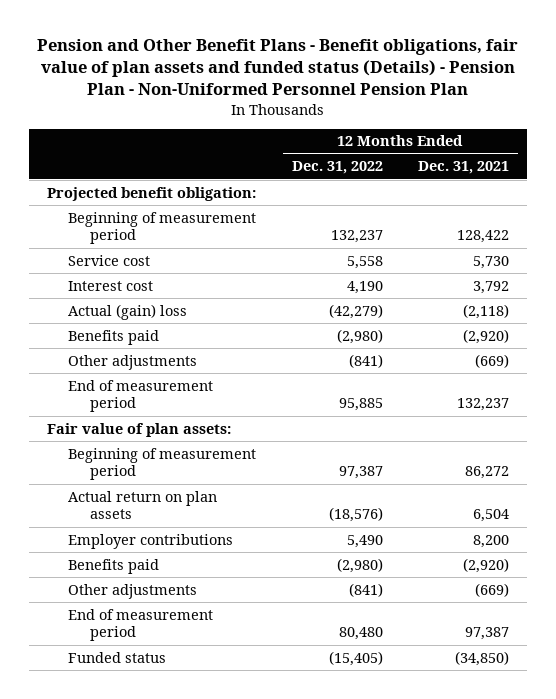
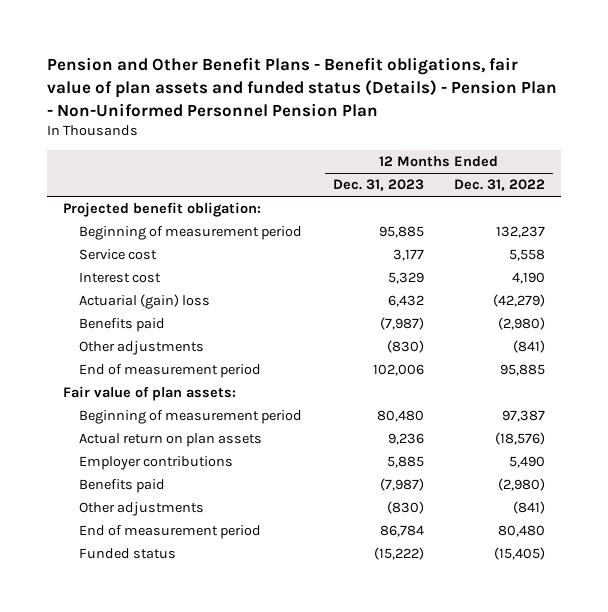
- | 12 Months Ended Dec. 31, 2022 | 12 Months Ended Dec. 31, 2021
+ | 12 Months Ended Dec. 31, 2023 | 12 Months Ended Dec. 31, 2022
- Actual (gain) loss | (42,279) | (2,118)
+ Actuarial (gain) loss | 6,432 | (42,279)

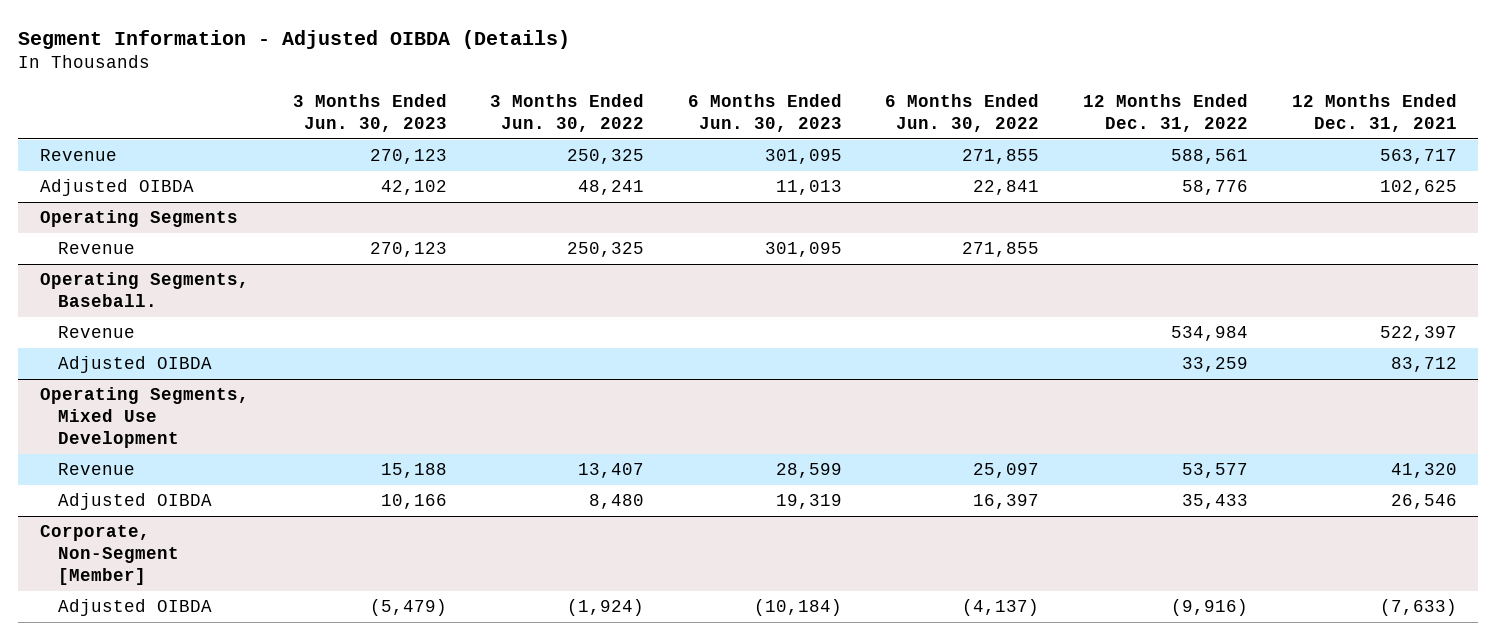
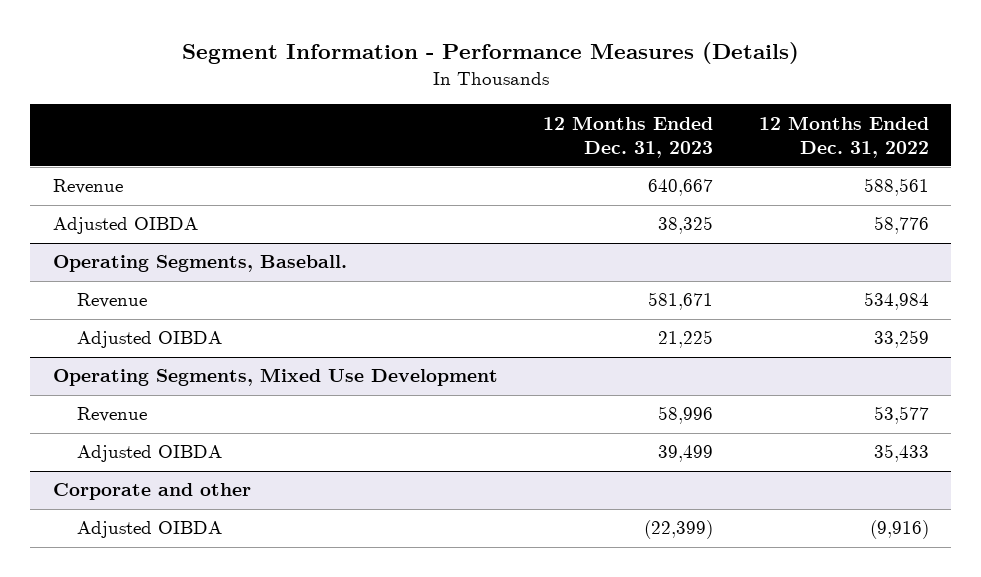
- Segment Information - Adjusted OIBDA (Details)
+ Segment Information - Performance Measures (Details)
- | 3 Months Ended Jun. 30, 2023 | 3 Months Ended Jun. 30, 2022 | 6 Months Ended Jun. 30, 2023 | 6 Months Ended Jun. 30, 2022 | 12 Months Ended Dec. 31, 2022 | 12 Months Ended Dec. 31, 2021
+ | 12 Months Ended Dec. 31, 2023 | 12 Months Ended Dec. 31, 2022
- Operating Segments
- Revenue | 270,123 | 250,325 | 301,095 | 271,855 | |
- Corporate, Non-Segment [Member]
+ Corporate and other

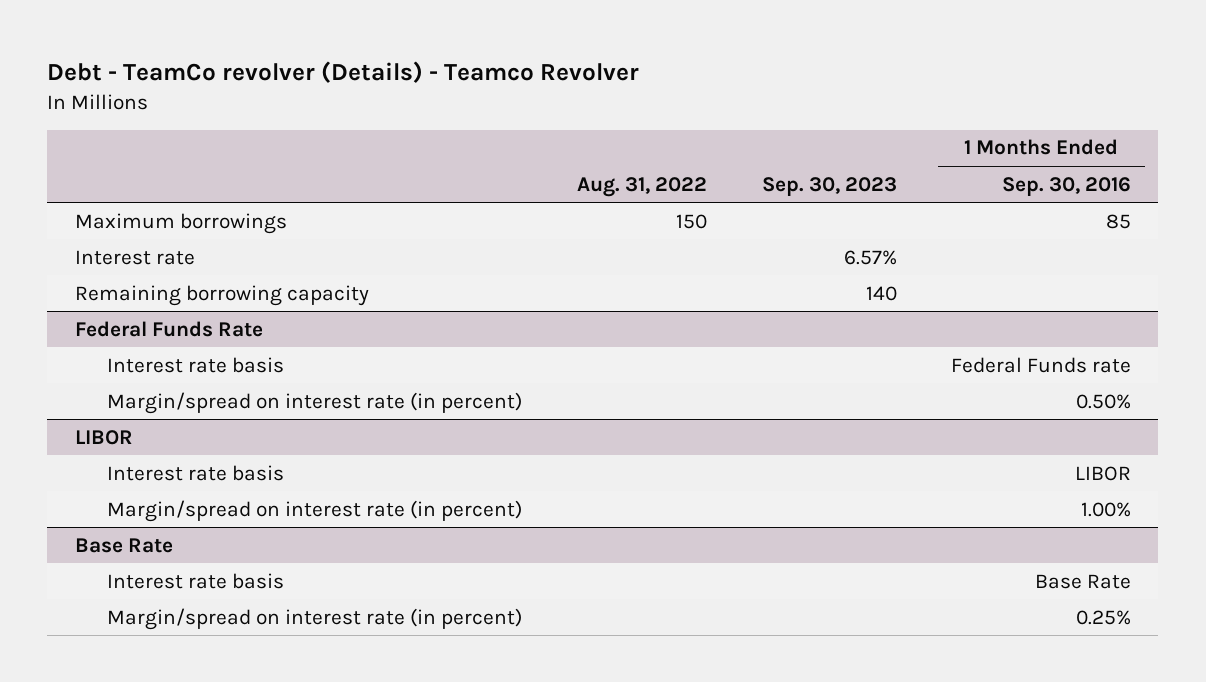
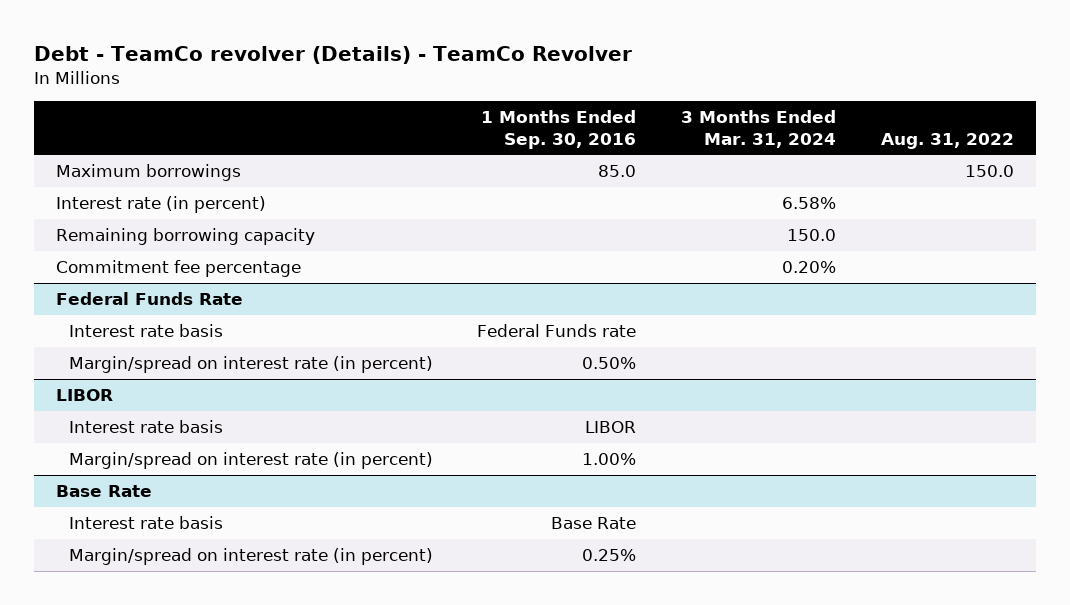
- Debt - TeamCo revolver (Details) - Teamco Revolver
+ Debt - TeamCo revolver (Details) - TeamCo Revolver
- | Aug. 31, 2022 | Sep. 30, 2023 | 1 Months Ended Sep. 30, 2016
+ | 1 Months Ended Sep. 30, 2016 | 3 Months Ended Mar. 31, 2024 | Aug. 31, 2022
- Maximum borrowings | 150 | | 85
- Interest rate | | 6.57% |
+ Maximum borrowings | 85.0 | | 150.0
+ Interest rate (in percent) | | 6.58% |
+ Commitment fee percentage | | 0.20% |

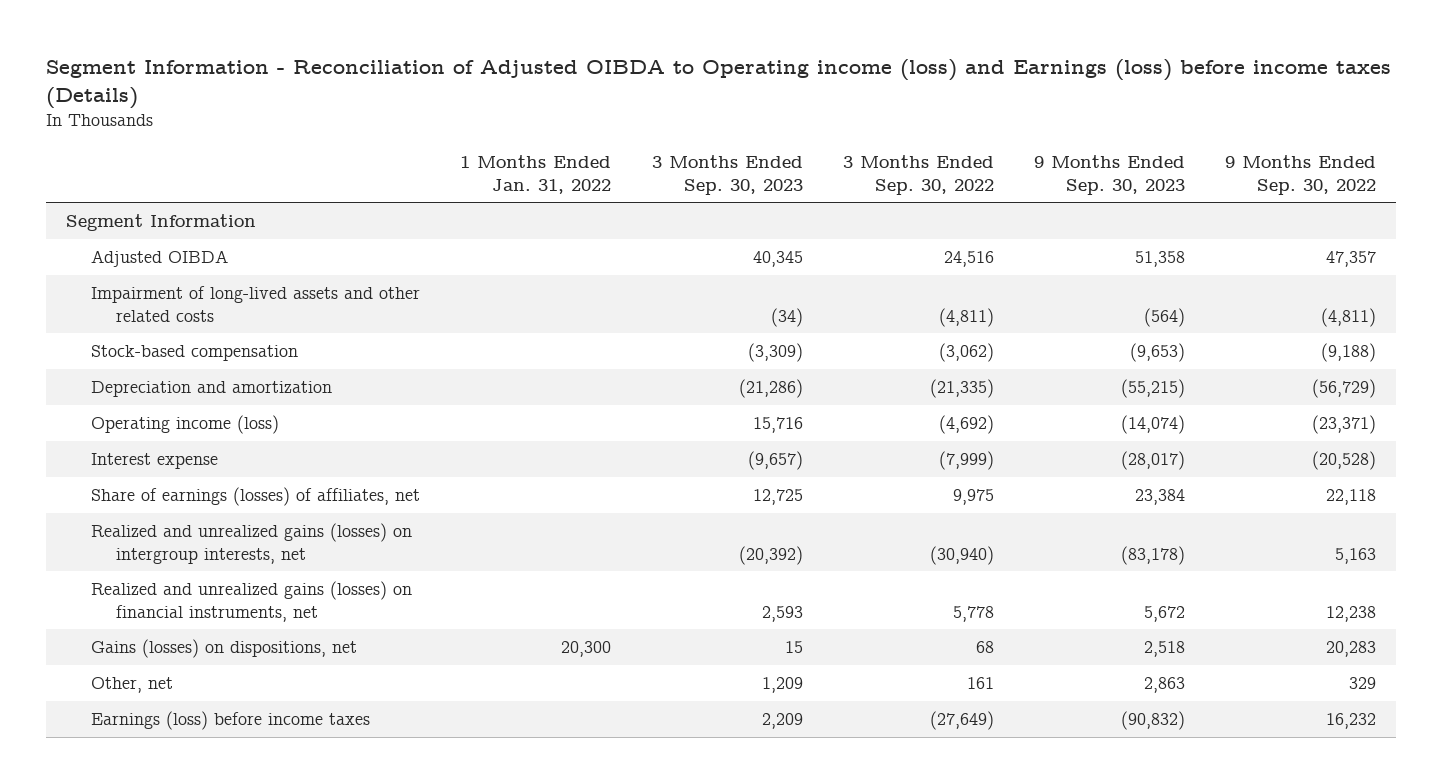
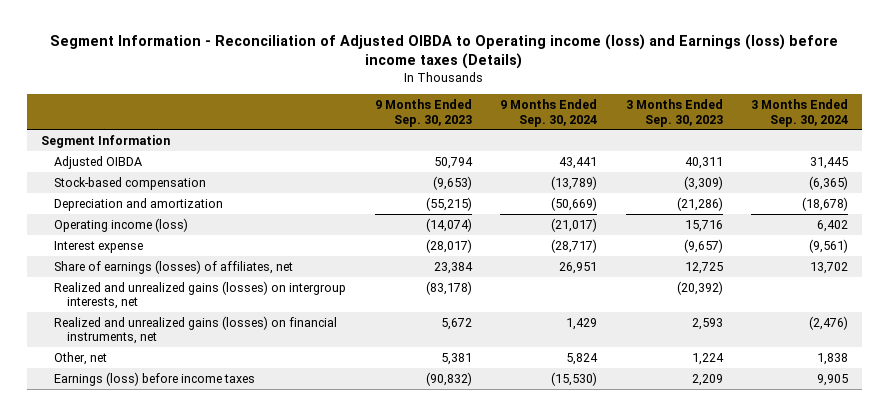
- | 1 Months Ended Jan. 31, 2022 | 3 Months Ended Sep. 30, 2023 | 3 Months Ended Sep. 30, 2022 | 9 Months Ended Sep. 30, 2023 | 9 Months Ended Sep. 30, 2022
+ | 9 Months Ended Sep. 30, 2023 | 9 Months Ended Sep. 30, 2024 | 3 Months Ended Sep. 30, 2023 | 3 Months Ended Sep. 30, 2024
- Adjusted OIBDA | | 40,345 | 24,516 | 51,358 | 47,357
- Impairment of long-lived assets and other related costs | | (34) | (4,811) | (564) | (4,811)
+ Adjusted OIBDA | 50,794 | 43,441 | 40,311 | 31,445
- Gains (losses) on dispositions, net | 20,300 | 15 | 68 | 2,518 | 20,283
- Other, net | | 1,209 | 161 | 2,863 | 329
+ Other, net | 5,381 | 5,824 | 1,224 | 1,838

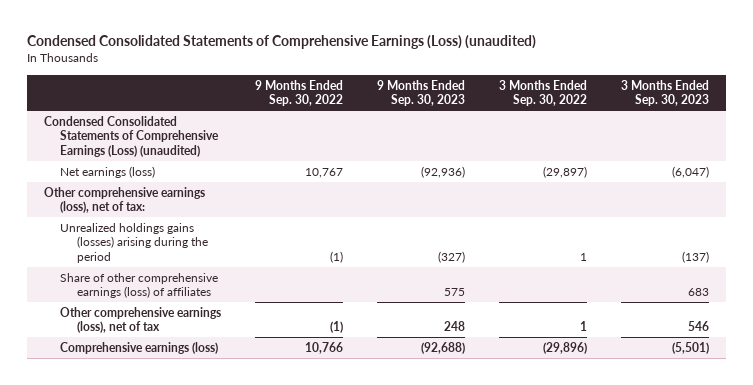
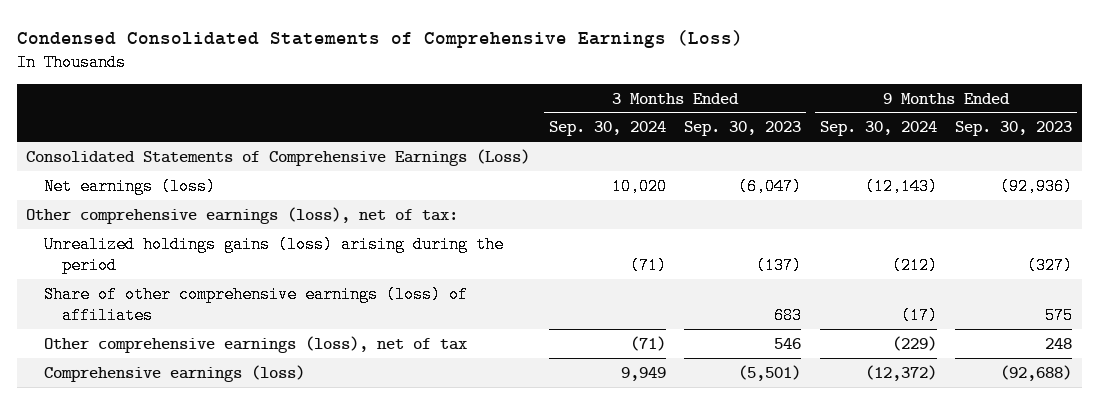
- Condensed Consolidated Statements of Comprehensive Earnings (Loss) (unaudited)
+ Condensed Consolidated Statements of Comprehensive Earnings (Loss)
- | 9 Months Ended Sep. 30, 2022 | 9 Months Ended Sep. 30, 2023 | 3 Months Ended Sep. 30, 2022 | 3 Months Ended Sep. 30, 2023
+ | 3 Months Ended Sep. 30, 2024 | 3 Months Ended Sep. 30, 2023 | 9 Months Ended Sep. 30, 2024 | 9 Months Ended Sep. 30, 2023
- Condensed Consolidated Statements of Comprehensive Earnings (Loss) (unaudited)
+ Consolidated Statements of Comprehensive Earnings (Loss)
- Unrealized holdings gains (losses) arising during the period | (1) | (327) | 1 | (137)
+ Unrealized holdings gains (loss) arising during the period | (71) | (137) | (212) | (327)

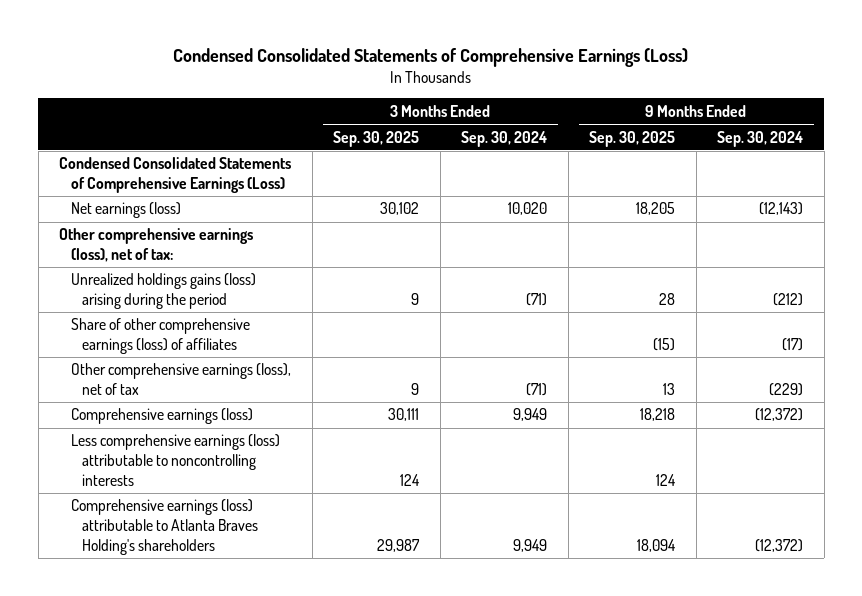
- | 3 Months Ended Sep. 30, 2024 | 3 Months Ended Sep. 30, 2023 | 9 Months Ended Sep. 30, 2024 | 9 Months Ended Sep. 30, 2023
+ | 3 Months Ended Sep. 30, 2025 | 3 Months Ended Sep. 30, 2024 | 9 Months Ended Sep. 30, 2025 | 9 Months Ended Sep. 30, 2024
- Consolidated Statements of Comprehensive Earnings (Loss)
+ Condensed Consolidated Statements of Comprehensive Earnings (Loss)
+ Less comprehensive earnings (loss) attributable to noncontrolling interests | 124 | | 124 |
+ Comprehensive earnings (loss) attributable to Atlanta Braves Holding's shareholders | 29,987 | 9,949 | 18,094 | (12,372)

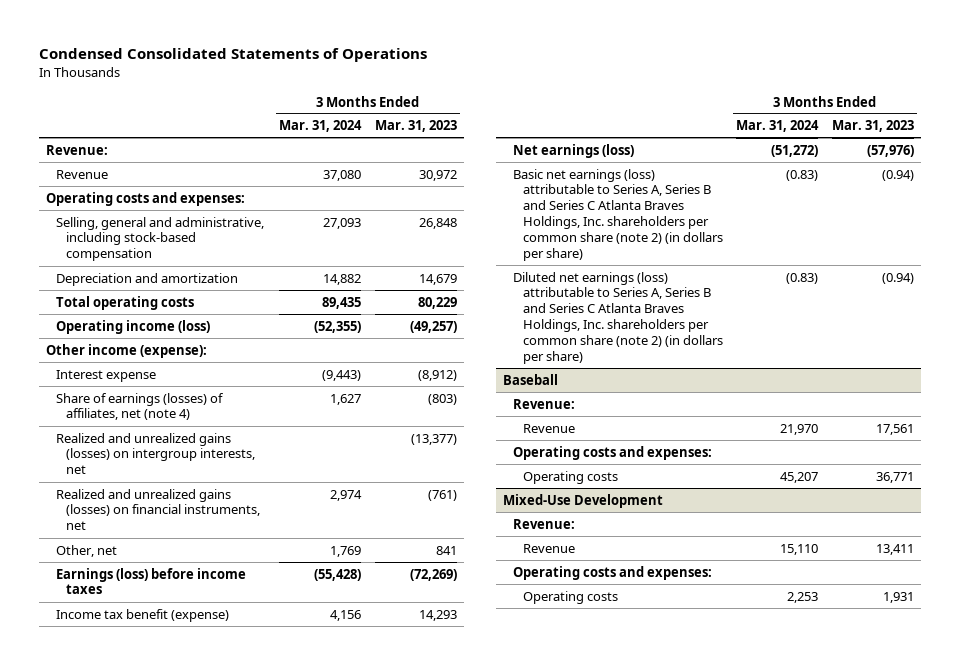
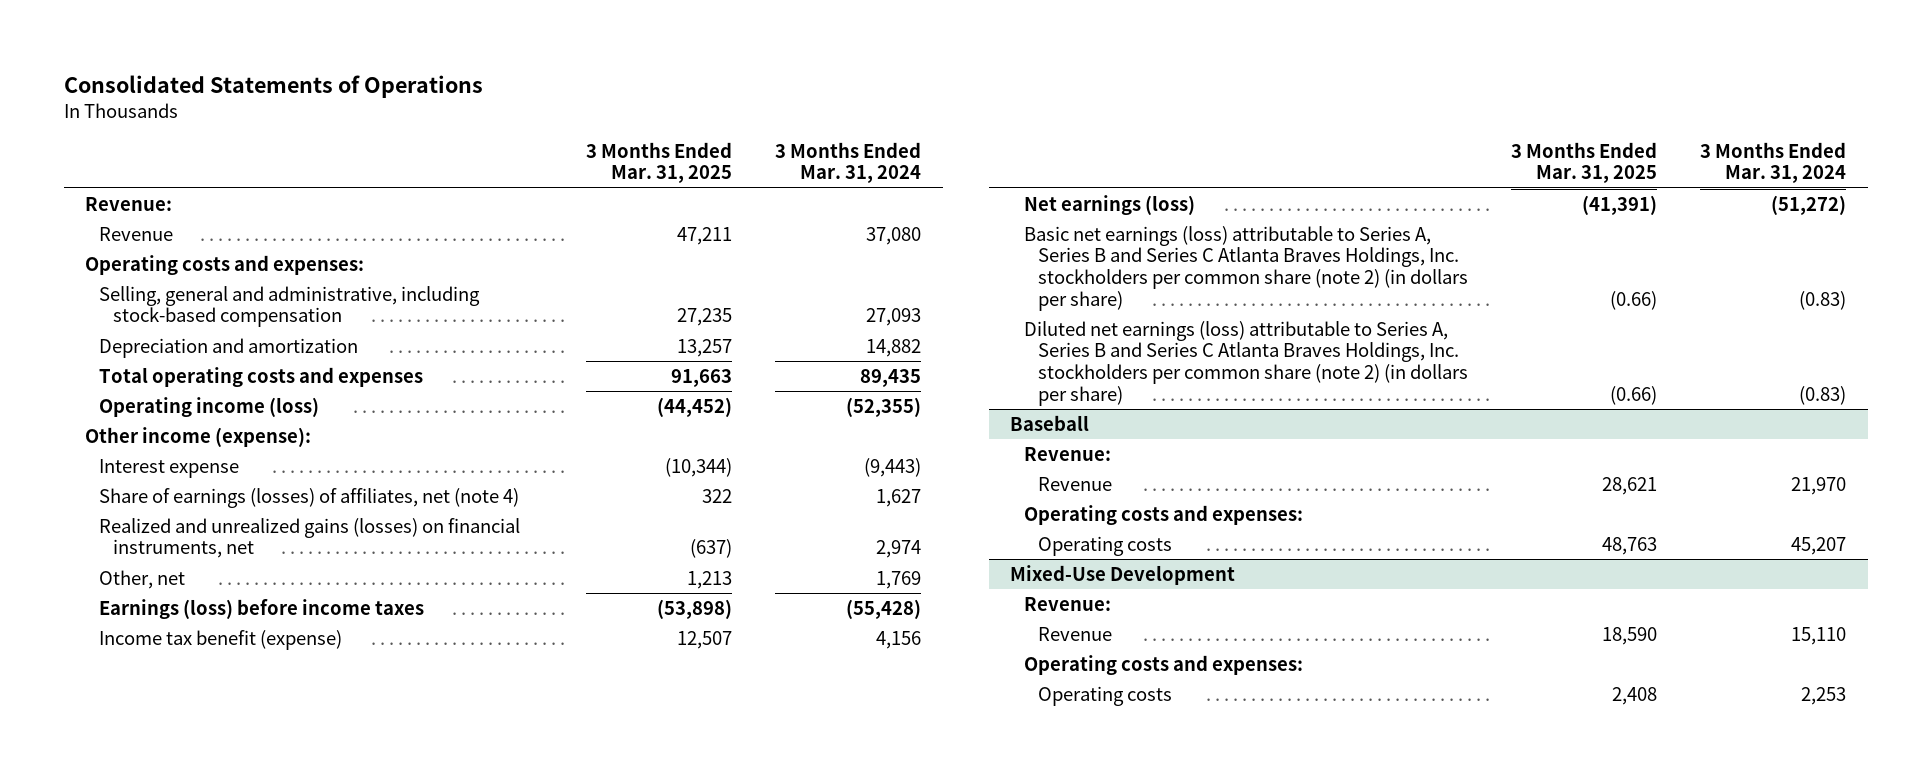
- Condensed Consolidated Statements of Operations
+ Consolidated Statements of Operations
- | 3 Months Ended Mar. 31, 2024 | 3 Months Ended Mar. 31, 2023
+ | 3 Months Ended Mar. 31, 2025 | 3 Months Ended Mar. 31, 2024
- Total operating costs | 89,435 | 80,229
+ Total operating costs and expenses | 91,663 | 89,435
- Realized and unrealized gains (losses) on intergroup interests, net | | (13,377)
- Basic net earnings (loss) attributable to Series A, Series B and Series C Atlanta Braves Holdings, Inc. shareholders per common share (note 2) (in dollars per share) | (0.83) | (0.94)
- Diluted net earnings (loss) attributable to Series A, Series B and Series C Atlanta Braves Holdings, Inc. shareholders per common share (note 2) (in dollars per share) | (0.83) | (0.94)
+ Basic net earnings (loss) attributable to Series A, Series B and Series C Atlanta Braves Holdings, Inc. stockholders per common share (note 2) (in dollars per share) | (0.66) | (0.83)
+ Diluted net earnings (loss) attributable to Series A, Series B and Series C Atlanta Braves Holdings, Inc. stockholders per common share (note 2) (in dollars per share) | (0.66) | (0.83)

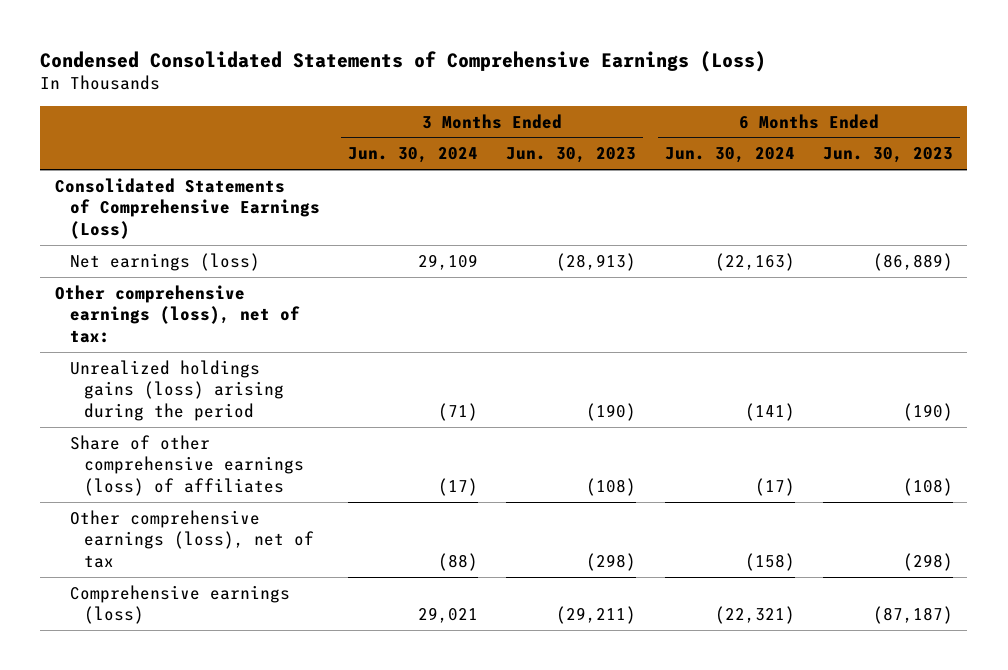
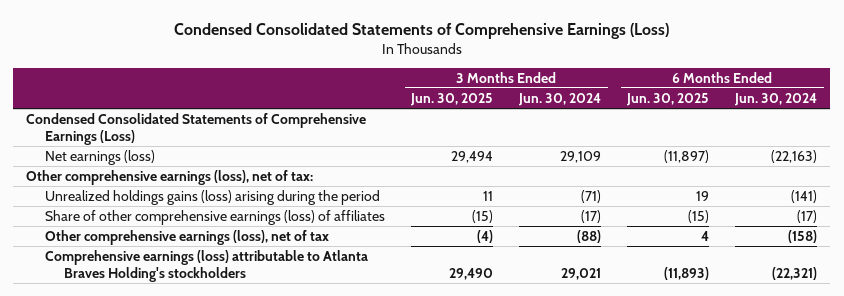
- | 3 Months Ended Jun. 30, 2024 | 3 Months Ended Jun. 30, 2023 | 6 Months Ended Jun. 30, 2024 | 6 Months Ended Jun. 30, 2023
+ | 3 Months Ended Jun. 30, 2025 | 3 Months Ended Jun. 30, 2024 | 6 Months Ended Jun. 30, 2025 | 6 Months Ended Jun. 30, 2024
- Consolidated Statements of Comprehensive Earnings (Loss)
+ Condensed Consolidated Statements of Comprehensive Earnings (Loss)
- Comprehensive earnings (loss) | 29,021 | (29,211) | (22,321) | (87,187)
+ Comprehensive earnings (loss) attributable to Atlanta Braves Holding's stockholders | 29,490 | 29,021 | (11,893) | (22,321)

